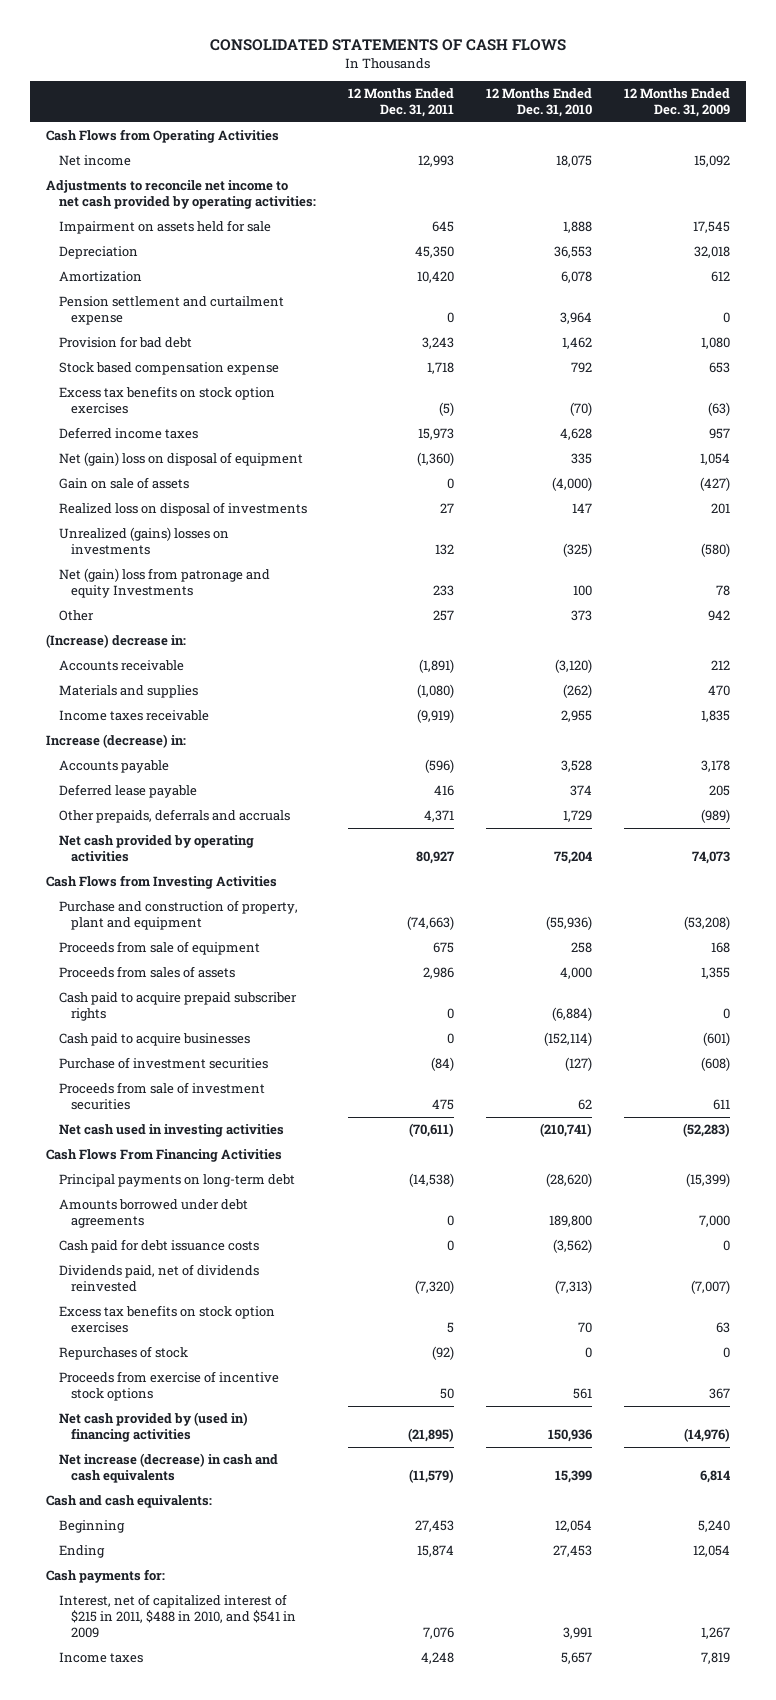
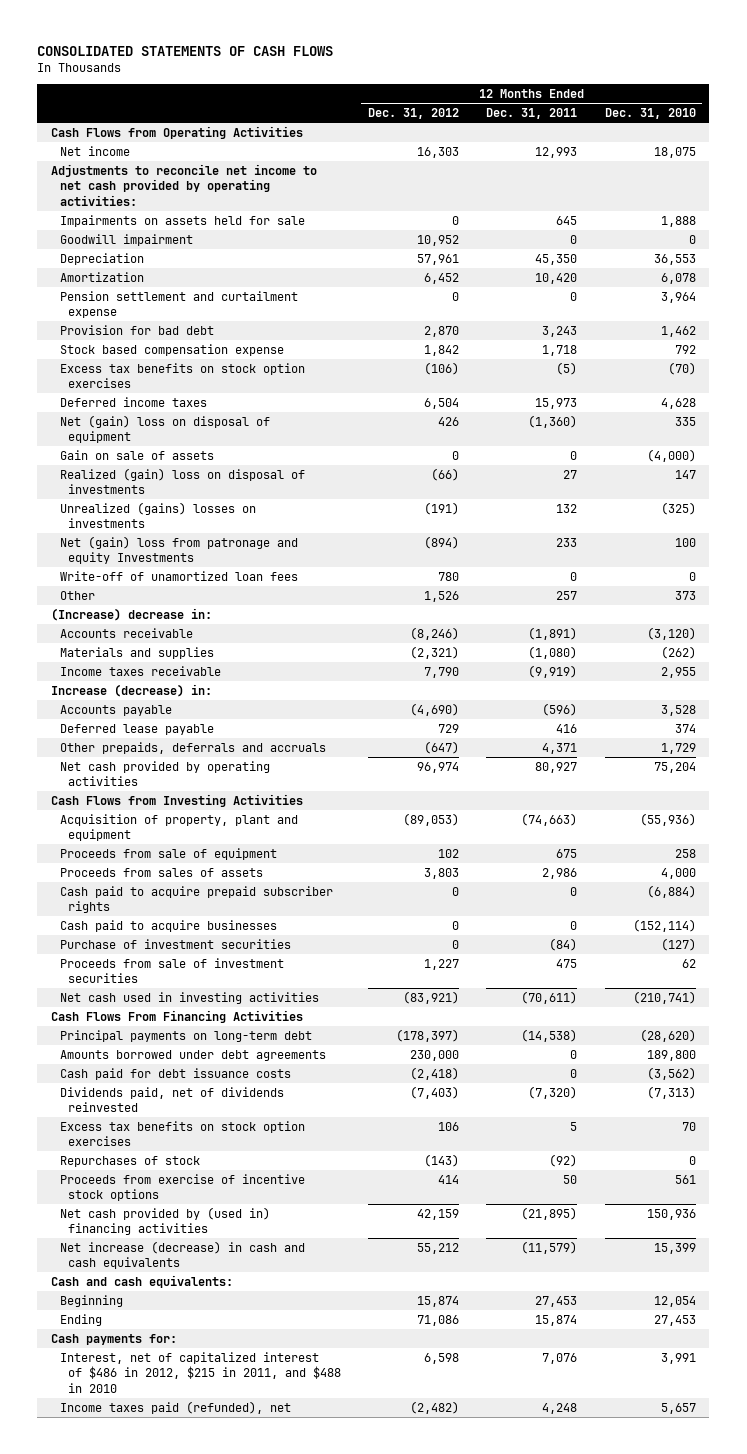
- | 12 Months Ended Dec. 31, 2011 | 12 Months Ended Dec. 31, 2010 | 12 Months Ended Dec. 31, 2009
+ | 12 Months Ended Dec. 31, 2012 | 12 Months Ended Dec. 31, 2011 | 12 Months Ended Dec. 31, 2010
- Impairment on assets held for sale | 645 | 1,888 | 17,545
+ Impairments on assets held for sale | 0 | 645 | 1,888
+ Goodwill impairment | 10,952 | 0 | 0
- Realized loss on disposal of investments | 27 | 147 | 201
+ Realized (gain) loss on disposal of investments | (66) | 27 | 147
+ Write-off of unamortized loan fees | 780 | 0 | 0
- Purchase and construction of property, plant and equipment | (74,663) | (55,936) | (53,208)
+ Acquisition of property, plant and equipment | (89,053) | (74,663) | (55,936)
- Interest, net of capitalized interest of $215 in 2011, $488 in 2010, and $541 in 2009 | 7,076 | 3,991 | 1,267
- Income taxes | 4,248 | 5,657 | 7,819
+ Interest, net of capitalized interest of $486 in 2012, $215 in 2011, and $488 in 2010 | 6,598 | 7,076 | 3,991
+ Income taxes paid (refunded), net | (2,482) | 4,248 | 5,657

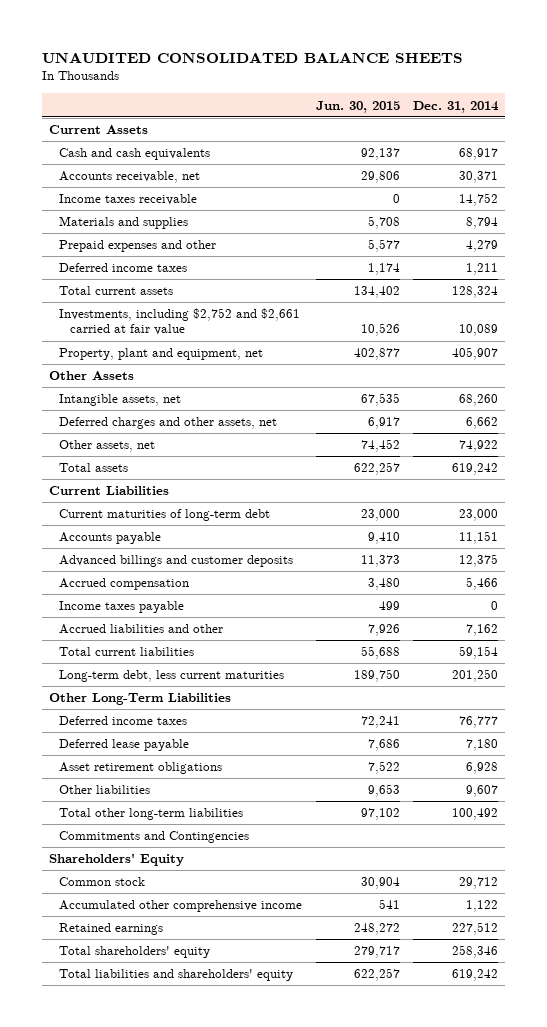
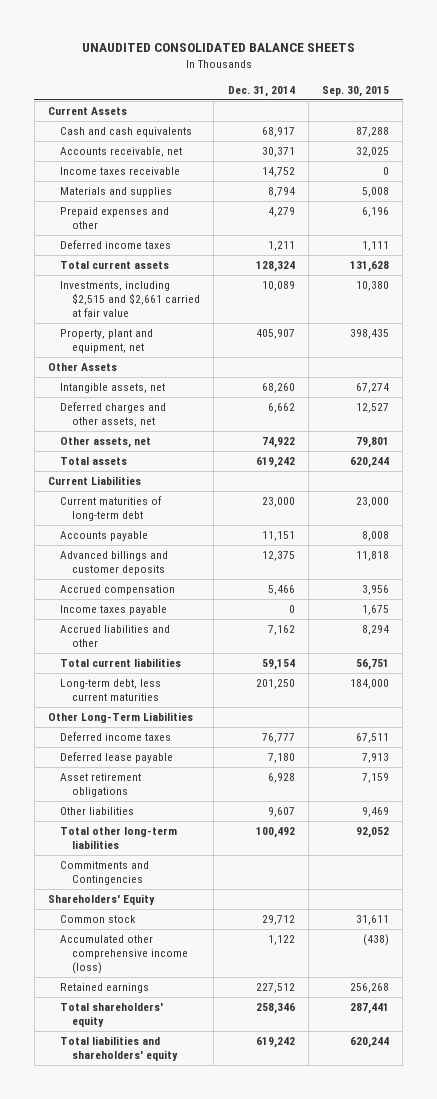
- | Jun. 30, 2015 | Dec. 31, 2014
+ | Dec. 31, 2014 | Sep. 30, 2015
- Investments, including $2,752 and $2,661 carried at fair value | 10,526 | 10,089
+ Investments, including $2,515 and $2,661 carried at fair value | 10,089 | 10,380
- Accumulated other comprehensive income | 541 | 1,122
+ Accumulated other comprehensive income (loss) | 1,122 | (438)

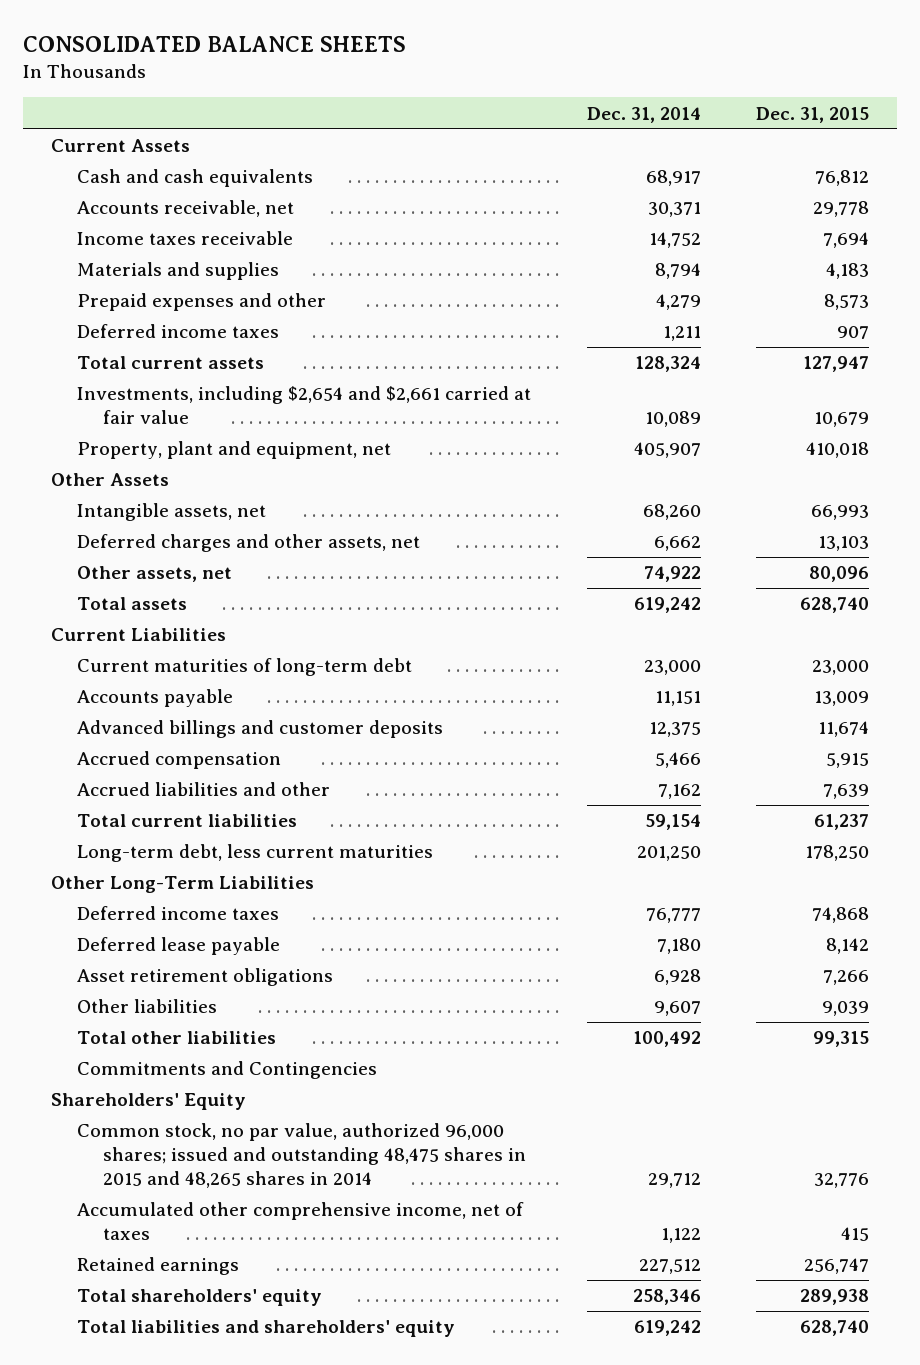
- UNAUDITED CONSOLIDATED BALANCE SHEETS
+ CONSOLIDATED BALANCE SHEETS
- | Dec. 31, 2014 | Sep. 30, 2015
+ | Dec. 31, 2014 | Dec. 31, 2015
- Investments, including $2,515 and $2,661 carried at fair value | 10,089 | 10,380
+ Investments, including $2,654 and $2,661 carried at fair value | 10,089 | 10,679
- Income taxes payable | 0 | 1,675
- Total other long-term liabilities | 100,492 | 92,052
+ Total other liabilities | 100,492 | 99,315
- Common stock | 29,712 | 31,611
- Accumulated other comprehensive income (loss) | 1,122 | (438)
+ Common stock, no par value, authorized 96,000 shares; issued and outstanding 48,475 shares in 2015 and 48,265 shares in 2014 | 29,712 | 32,776
+ Accumulated other comprehensive income, net of taxes | 1,122 | 415

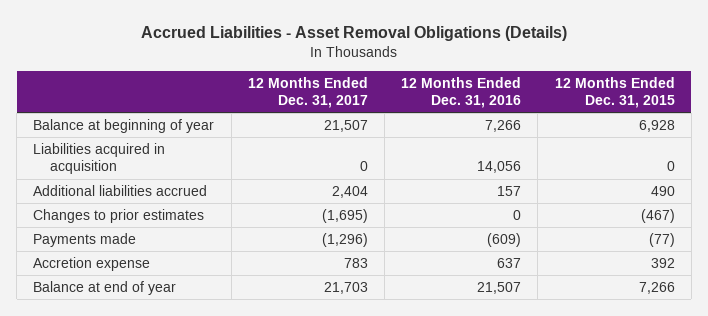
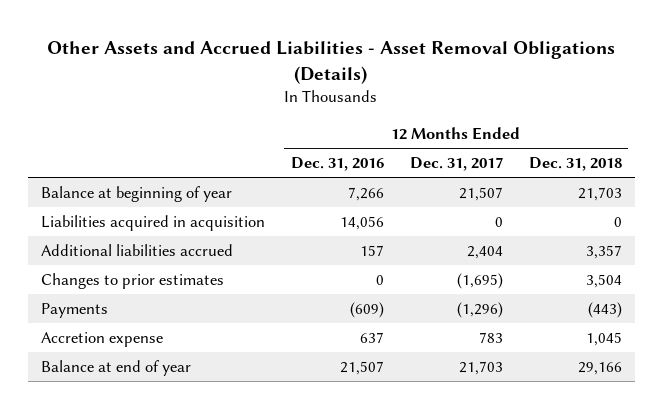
- Accrued Liabilities - Asset Removal Obligations (Details)
+ Other Assets and Accrued Liabilities - Asset Removal Obligations (Details)
- | 12 Months Ended Dec. 31, 2017 | 12 Months Ended Dec. 31, 2016 | 12 Months Ended Dec. 31, 2015
+ | 12 Months Ended Dec. 31, 2016 | 12 Months Ended Dec. 31, 2017 | 12 Months Ended Dec. 31, 2018
- Payments made | (1,296) | (609) | (77)
+ Payments | (609) | (1,296) | (443)

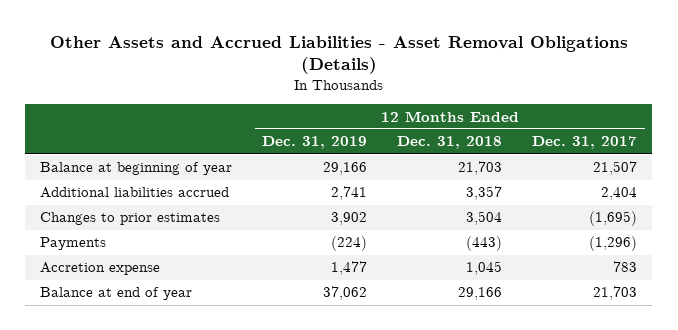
- | 12 Months Ended Dec. 31, 2016 | 12 Months Ended Dec. 31, 2017 | 12 Months Ended Dec. 31, 2018
+ | 12 Months Ended Dec. 31, 2019 | 12 Months Ended Dec. 31, 2018 | 12 Months Ended Dec. 31, 2017
- Liabilities acquired in acquisition | 14,056 | 0 | 0

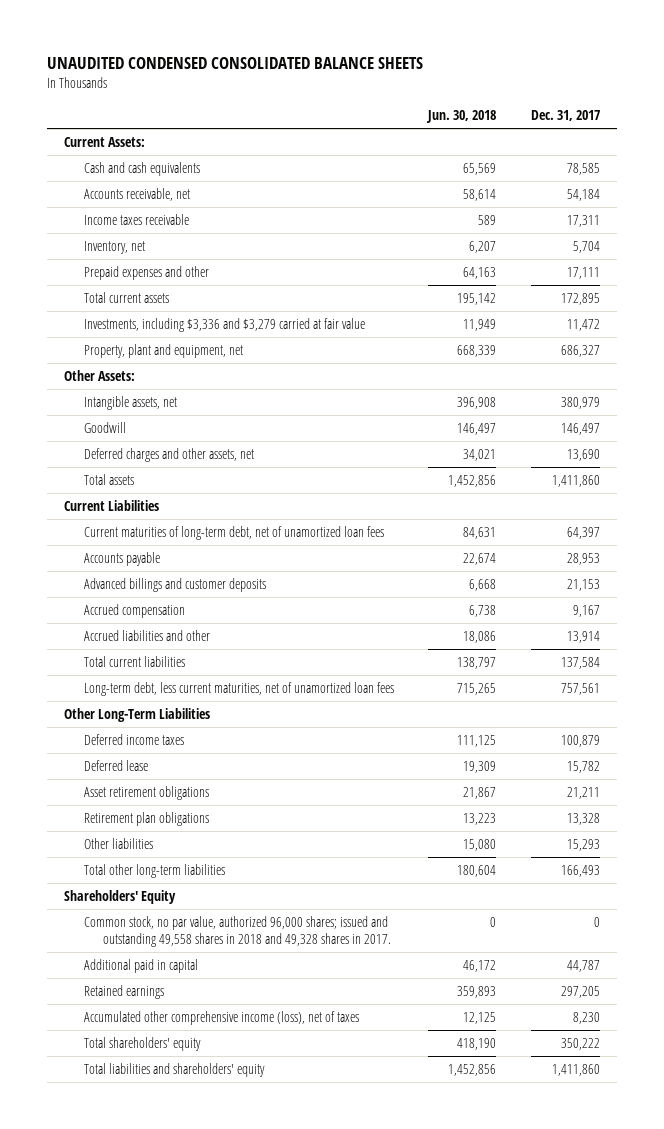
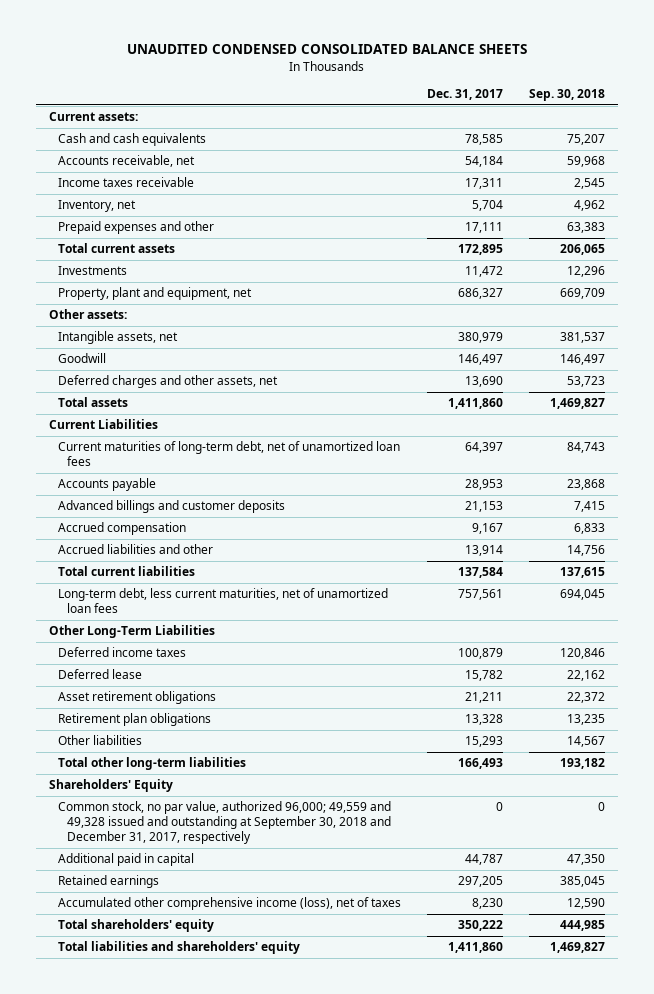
- | Jun. 30, 2018 | Dec. 31, 2017
+ | Dec. 31, 2017 | Sep. 30, 2018
- Current Assets:
+ Current assets:
- Investments, including $3,336 and $3,279 carried at fair value | 11,949 | 11,472
+ Investments | 11,472 | 12,296
- Other Assets:
+ Other assets:
- Common stock, no par value, authorized 96,000 shares; issued and outstanding 49,558 shares in 2018 and 49,328 shares in 2017. | 0 | 0
+ Common stock, no par value, authorized 96,000; 49,559 and 49,328 issued and outstanding at September 30, 2018 and December 31, 2017, respectively | 0 | 0

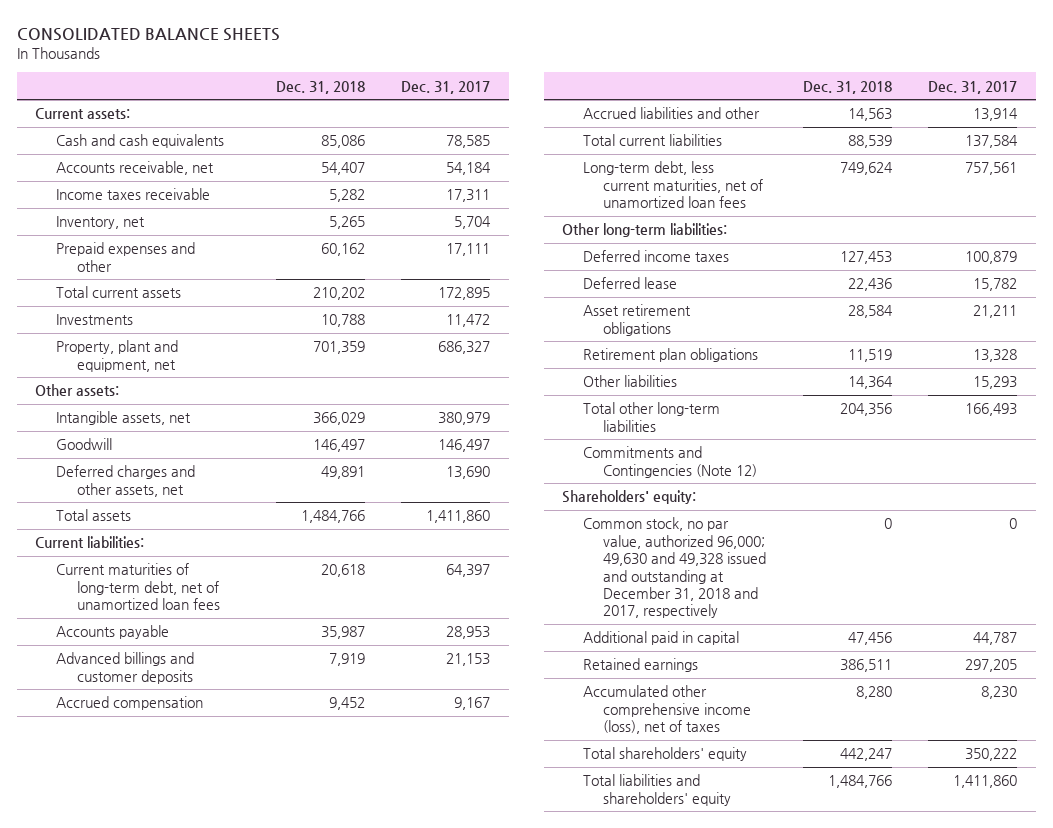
- UNAUDITED CONDENSED CONSOLIDATED BALANCE SHEETS
+ CONSOLIDATED BALANCE SHEETS
- | Dec. 31, 2017 | Sep. 30, 2018
+ | Dec. 31, 2018 | Dec. 31, 2017
- Current Liabilities
+ Current liabilities:
- Other Long-Term Liabilities
+ Other long-term liabilities:
- Shareholders' Equity
- Common stock, no par value, authorized 96,000; 49,559 and 49,328 issued and outstanding at September 30, 2018 and December 31, 2017, respectively | 0 | 0
+ Commitments and Contingencies (Note 12)
+ Shareholders' equity:
+ Common stock, no par value, authorized 96,000; 49,630 and 49,328 issued and outstanding at December 31, 2018 and 2017, respectively | 0 | 0

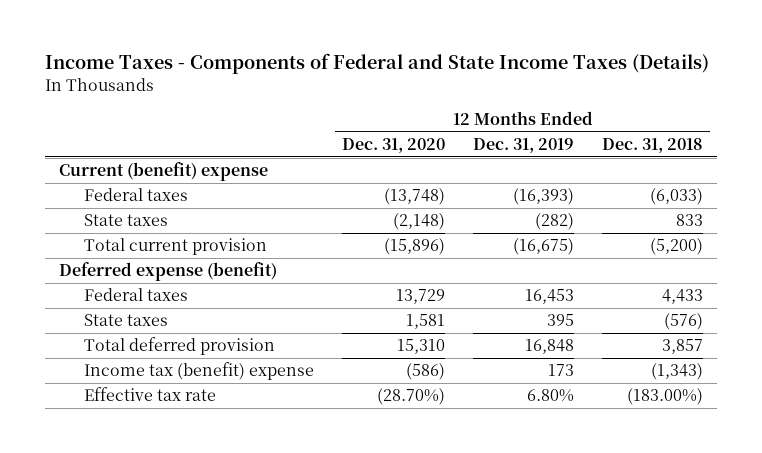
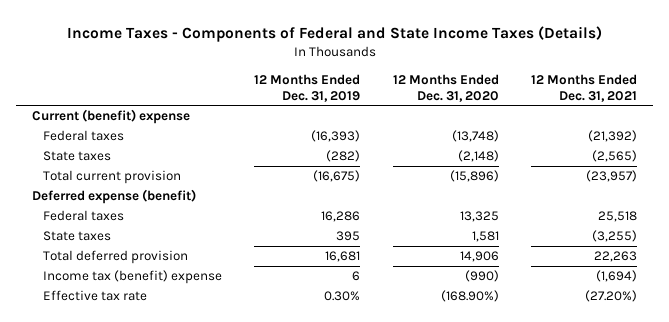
- | 12 Months Ended Dec. 31, 2020 | 12 Months Ended Dec. 31, 2019 | 12 Months Ended Dec. 31, 2018
+ | 12 Months Ended Dec. 31, 2019 | 12 Months Ended Dec. 31, 2020 | 12 Months Ended Dec. 31, 2021
- Federal taxes | 13,729 | 16,453 | 4,433
+ Federal taxes | 16,286 | 13,325 | 25,518
- Total deferred provision | 15,310 | 16,848 | 3,857
- Income tax (benefit) expense | (586) | 173 | (1,343)
- Effective tax rate | (28.70%) | 6.80% | (183.00%)
+ Total deferred provision | 16,681 | 14,906 | 22,263
+ Income tax (benefit) expense | 6 | (990) | (1,694)
+ Effective tax rate | 0.30% | (168.90%) | (27.20%)

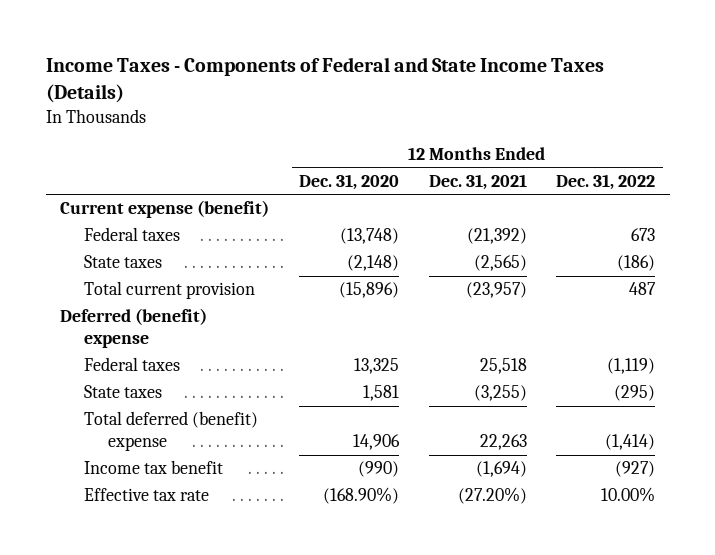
- | 12 Months Ended Dec. 31, 2019 | 12 Months Ended Dec. 31, 2020 | 12 Months Ended Dec. 31, 2021
+ | 12 Months Ended Dec. 31, 2020 | 12 Months Ended Dec. 31, 2021 | 12 Months Ended Dec. 31, 2022
- Current (benefit) expense
+ Current expense (benefit)
- Deferred expense (benefit)
+ Deferred (benefit) expense
- Total deferred provision | 16,681 | 14,906 | 22,263
- Income tax (benefit) expense | 6 | (990) | (1,694)
+ Total deferred (benefit) expense | 14,906 | 22,263 | (1,414)
+ Income tax benefit | (990) | (1,694) | (927)

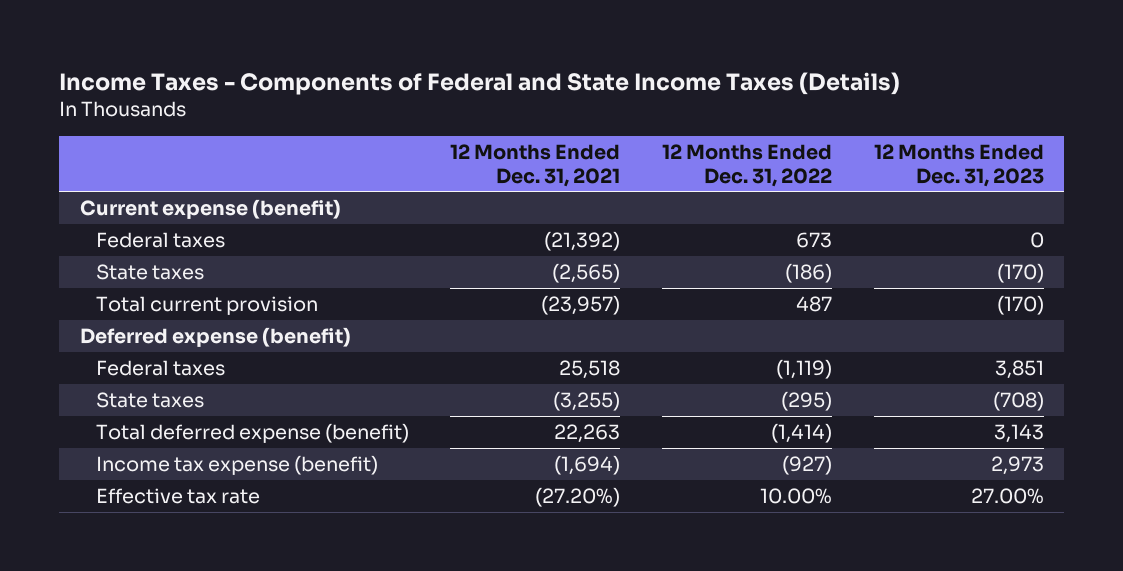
- | 12 Months Ended Dec. 31, 2020 | 12 Months Ended Dec. 31, 2021 | 12 Months Ended Dec. 31, 2022
+ | 12 Months Ended Dec. 31, 2021 | 12 Months Ended Dec. 31, 2022 | 12 Months Ended Dec. 31, 2023
- Deferred (benefit) expense
+ Deferred expense (benefit)
- Total deferred (benefit) expense | 14,906 | 22,263 | (1,414)
- Income tax benefit | (990) | (1,694) | (927)
+ Total deferred expense (benefit) | 22,263 | (1,414) | 3,143
+ Income tax expense (benefit) | (1,694) | (927) | 2,973

